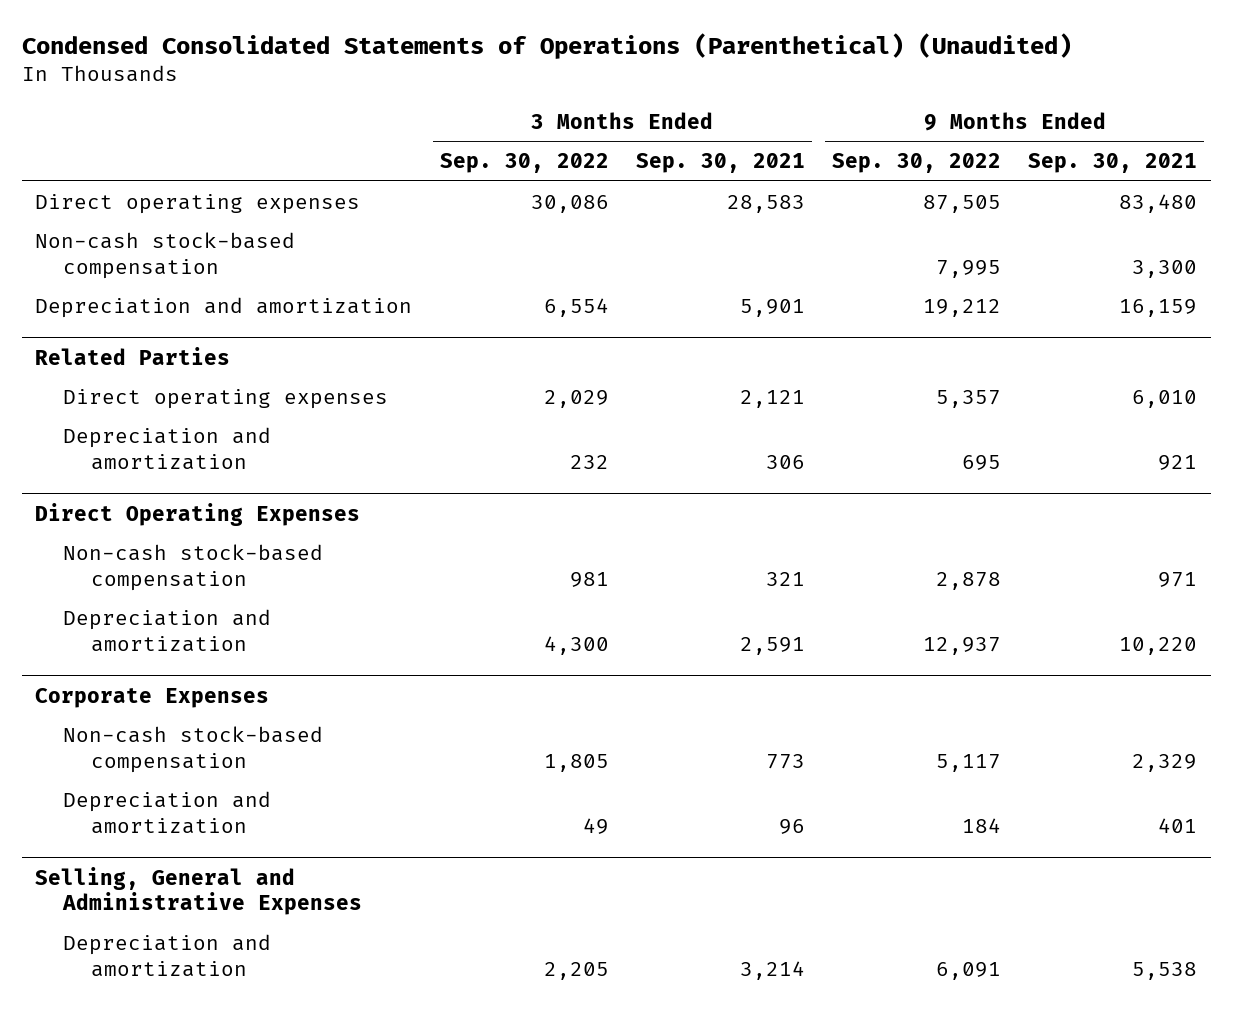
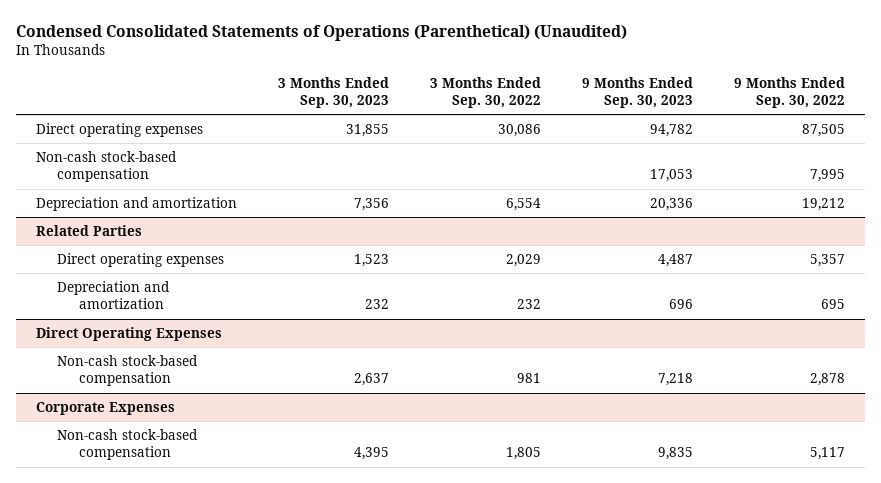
- | 3 Months Ended Sep. 30, 2022 | 3 Months Ended Sep. 30, 2021 | 9 Months Ended Sep. 30, 2022 | 9 Months Ended Sep. 30, 2021
+ | 3 Months Ended Sep. 30, 2023 | 3 Months Ended Sep. 30, 2022 | 9 Months Ended Sep. 30, 2023 | 9 Months Ended Sep. 30, 2022
@ Direct Operating Expenses
- Depreciation and amortization | 4,300 | 2,591 | 12,937 | 10,220
@ Corporate Expenses
- Depreciation and amortization | 49 | 96 | 184 | 401
- Selling, General and Administrative Expenses
- Depreciation and amortization | 2,205 | 3,214 | 6,091 | 5,538

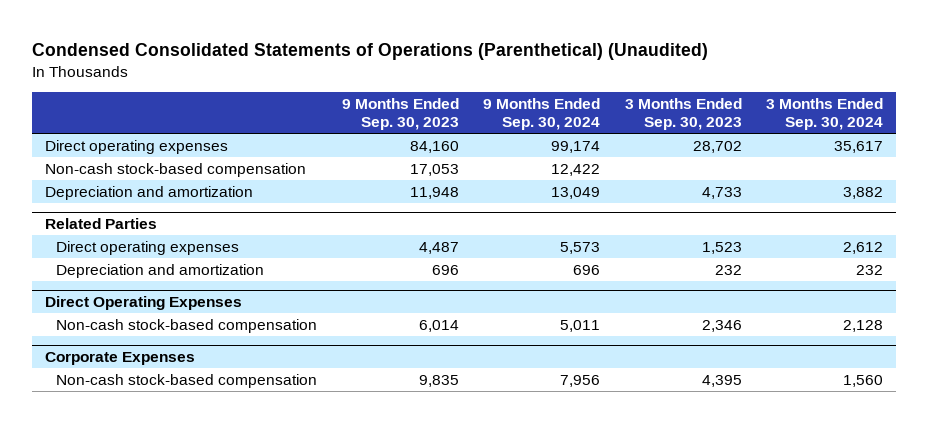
- | 3 Months Ended Sep. 30, 2023 | 3 Months Ended Sep. 30, 2022 | 9 Months Ended Sep. 30, 2023 | 9 Months Ended Sep. 30, 2022
+ | 9 Months Ended Sep. 30, 2023 | 9 Months Ended Sep. 30, 2024 | 3 Months Ended Sep. 30, 2023 | 3 Months Ended Sep. 30, 2024
- Direct operating expenses | 31,855 | 30,086 | 94,782 | 87,505
+ Direct operating expenses | 84,160 | 99,174 | 28,702 | 35,617
- Depreciation and amortization | 7,356 | 6,554 | 20,336 | 19,212
+ Depreciation and amortization | 11,948 | 13,049 | 4,733 | 3,882
@ Direct Operating Expenses
- Non-cash stock-based compensation | 2,637 | 981 | 7,218 | 2,878
+ Non-cash stock-based compensation | 6,014 | 5,011 | 2,346 | 2,128

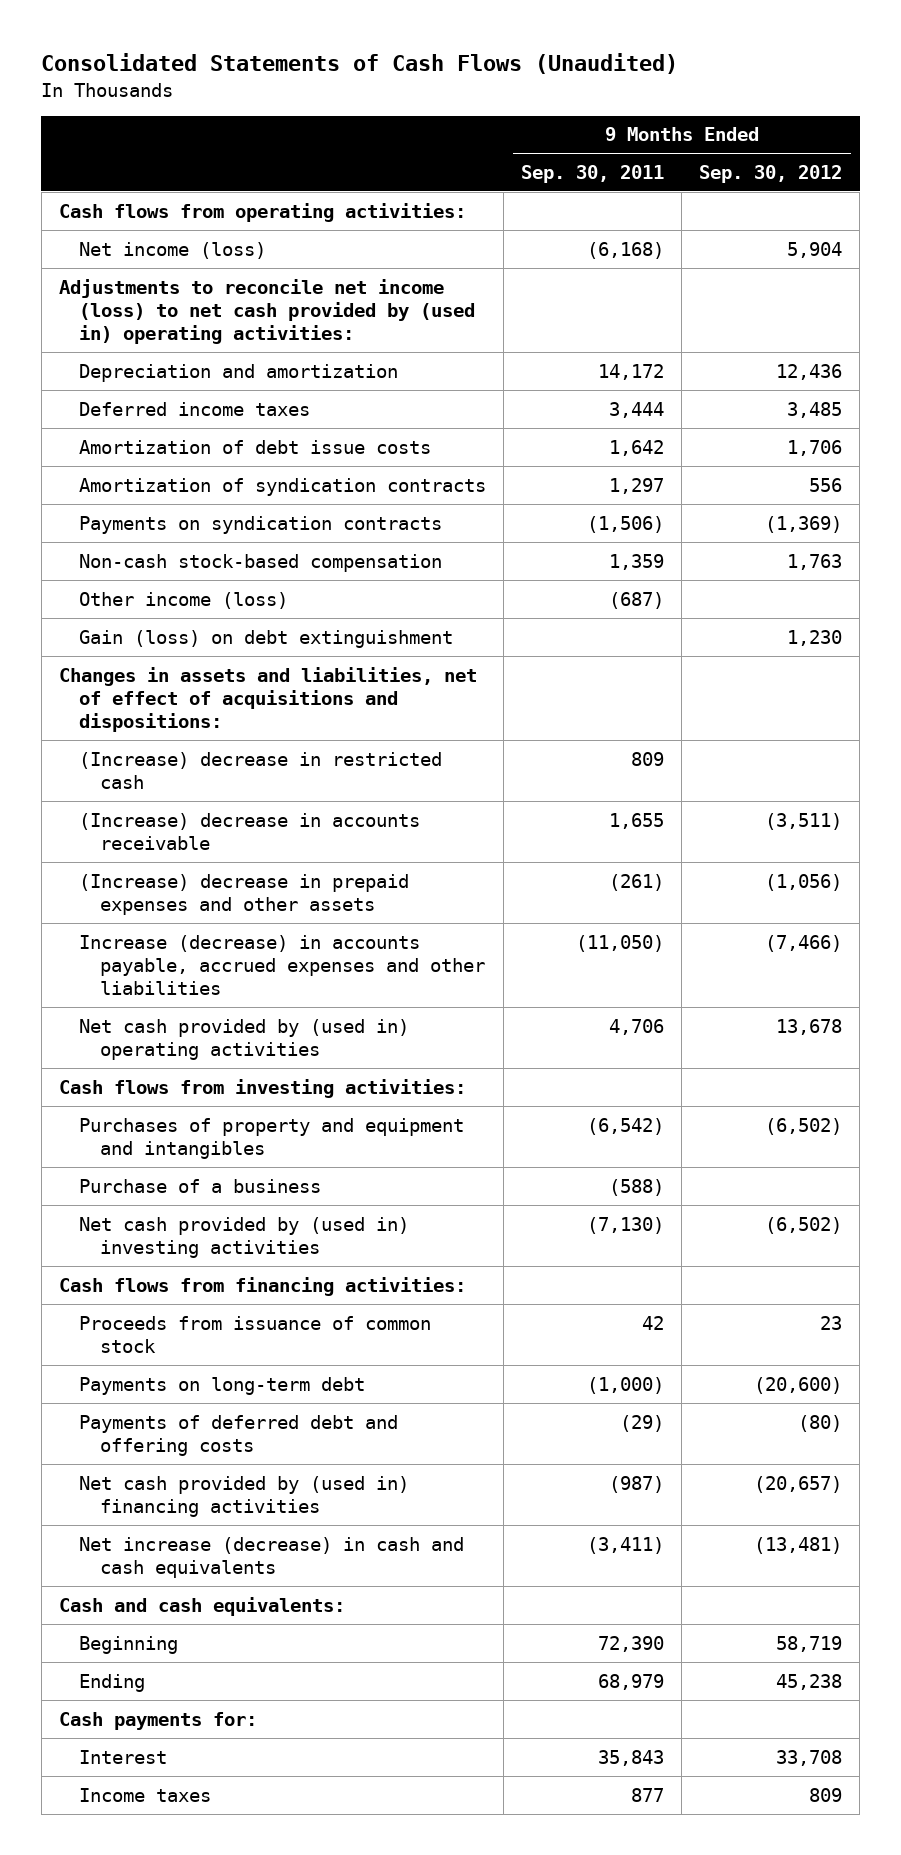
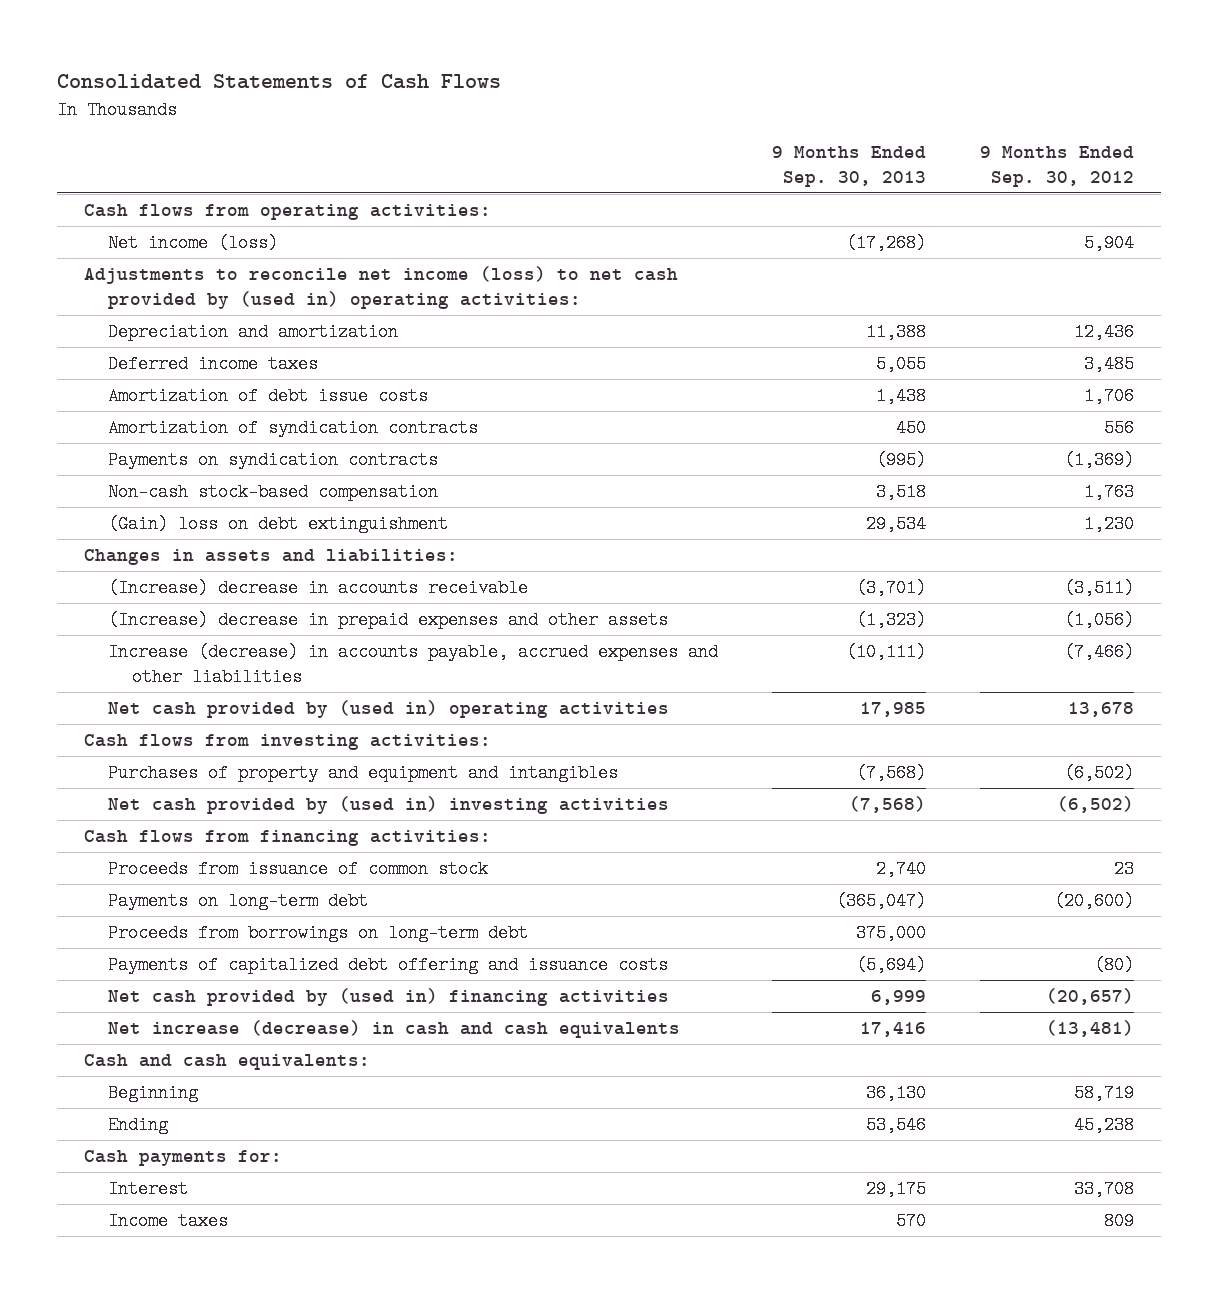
- Consolidated Statements of Cash Flows (Unaudited)
+ Consolidated Statements of Cash Flows
- | 9 Months Ended Sep. 30, 2011 | 9 Months Ended Sep. 30, 2012
+ | 9 Months Ended Sep. 30, 2013 | 9 Months Ended Sep. 30, 2012
- Other income (loss) | (687) |
- Gain (loss) on debt extinguishment | | 1,230
- Changes in assets and liabilities, net of effect of acquisitions and dispositions:
- (Increase) decrease in restricted cash | 809 |
+ (Gain) loss on debt extinguishment | 29,534 | 1,230
+ Changes in assets and liabilities:
- Purchase of a business | (588) |
- Payments of deferred debt and offering costs | (29) | (80)
+ Proceeds from borrowings on long-term debt | 375,000 |
+ Payments of capitalized debt offering and issuance costs | (5,694) | (80)

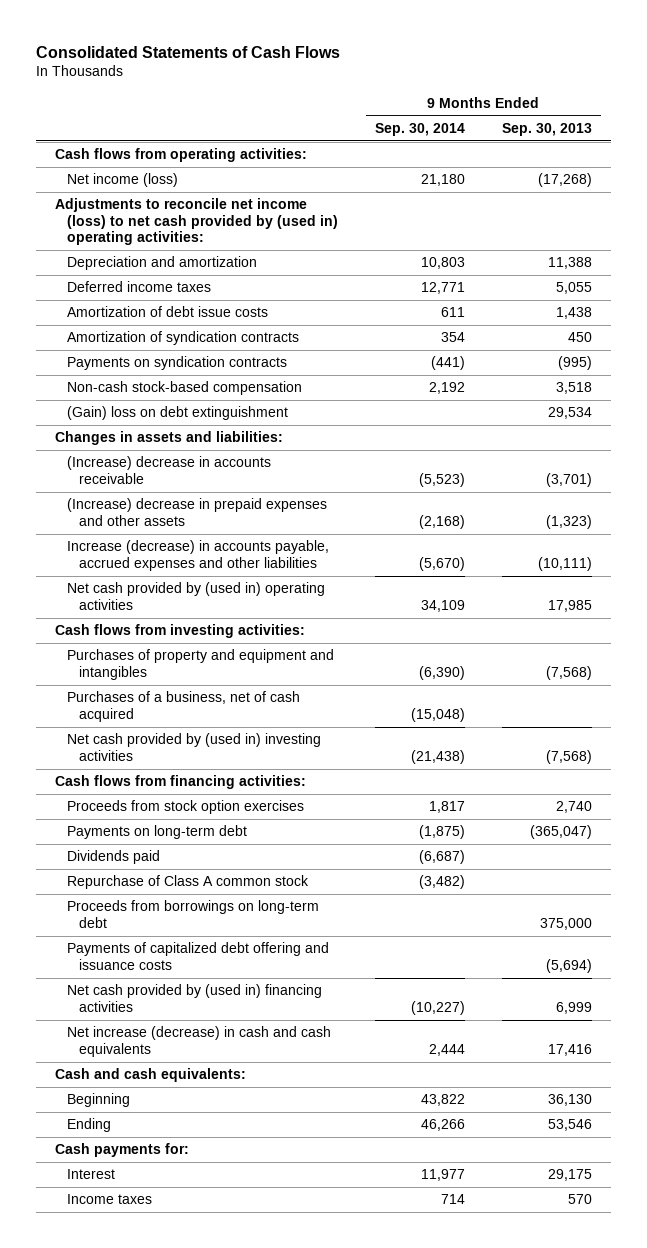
- | 9 Months Ended Sep. 30, 2013 | 9 Months Ended Sep. 30, 2012
+ | 9 Months Ended Sep. 30, 2014 | 9 Months Ended Sep. 30, 2013
+ Purchases of a business, net of cash acquired | (15,048) |
- Proceeds from issuance of common stock | 2,740 | 23
+ Proceeds from stock option exercises | 1,817 | 2,740
+ Dividends paid | (6,687) |
+ Repurchase of Class A common stock | (3,482) |

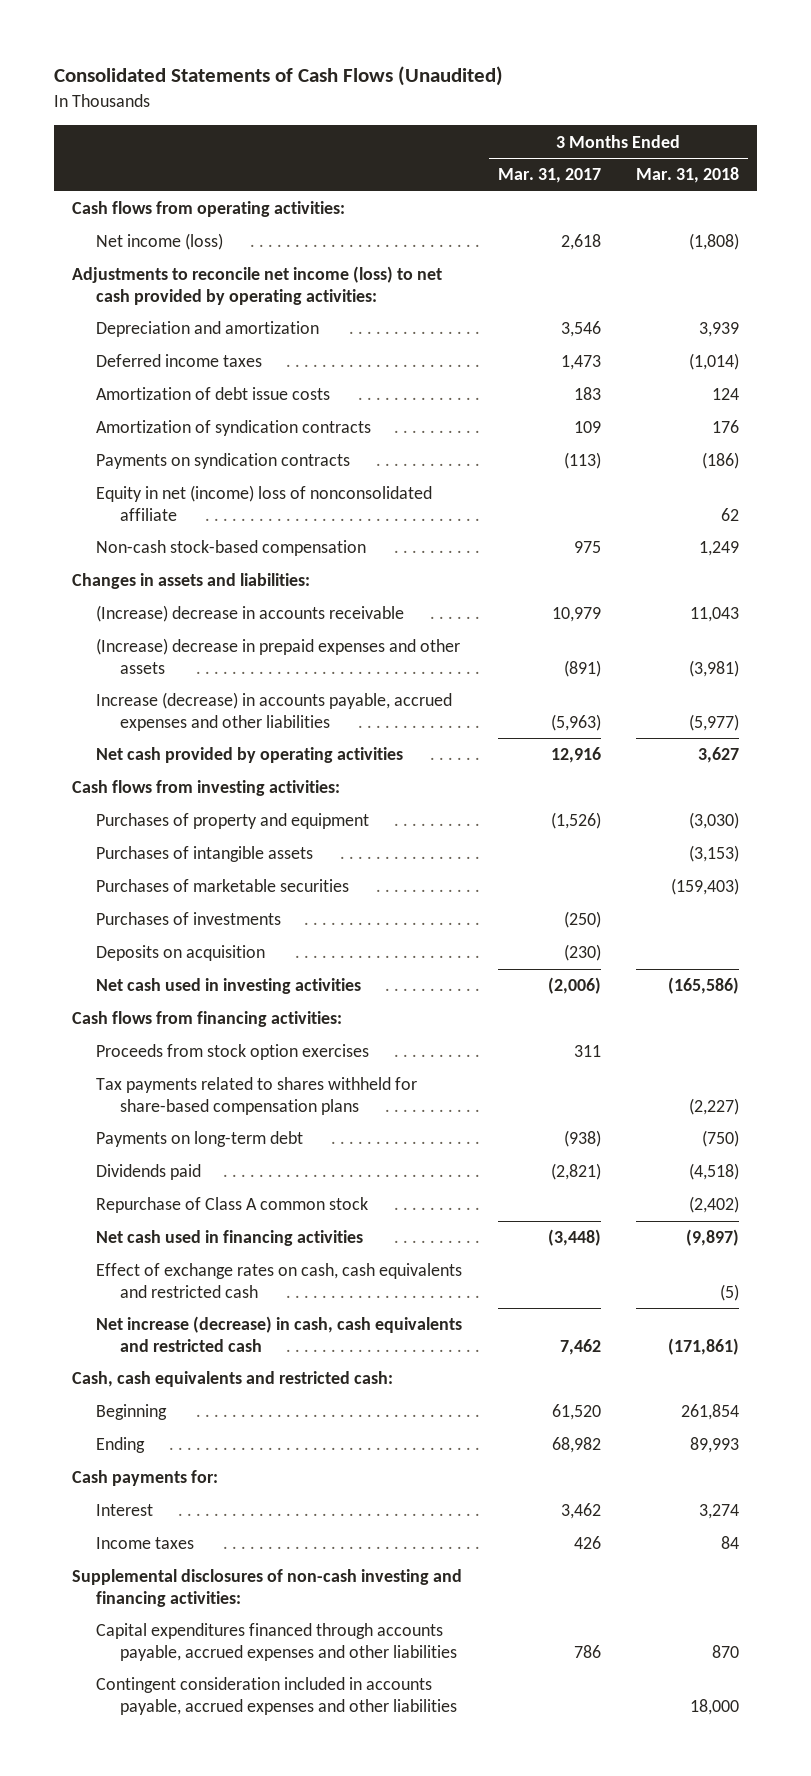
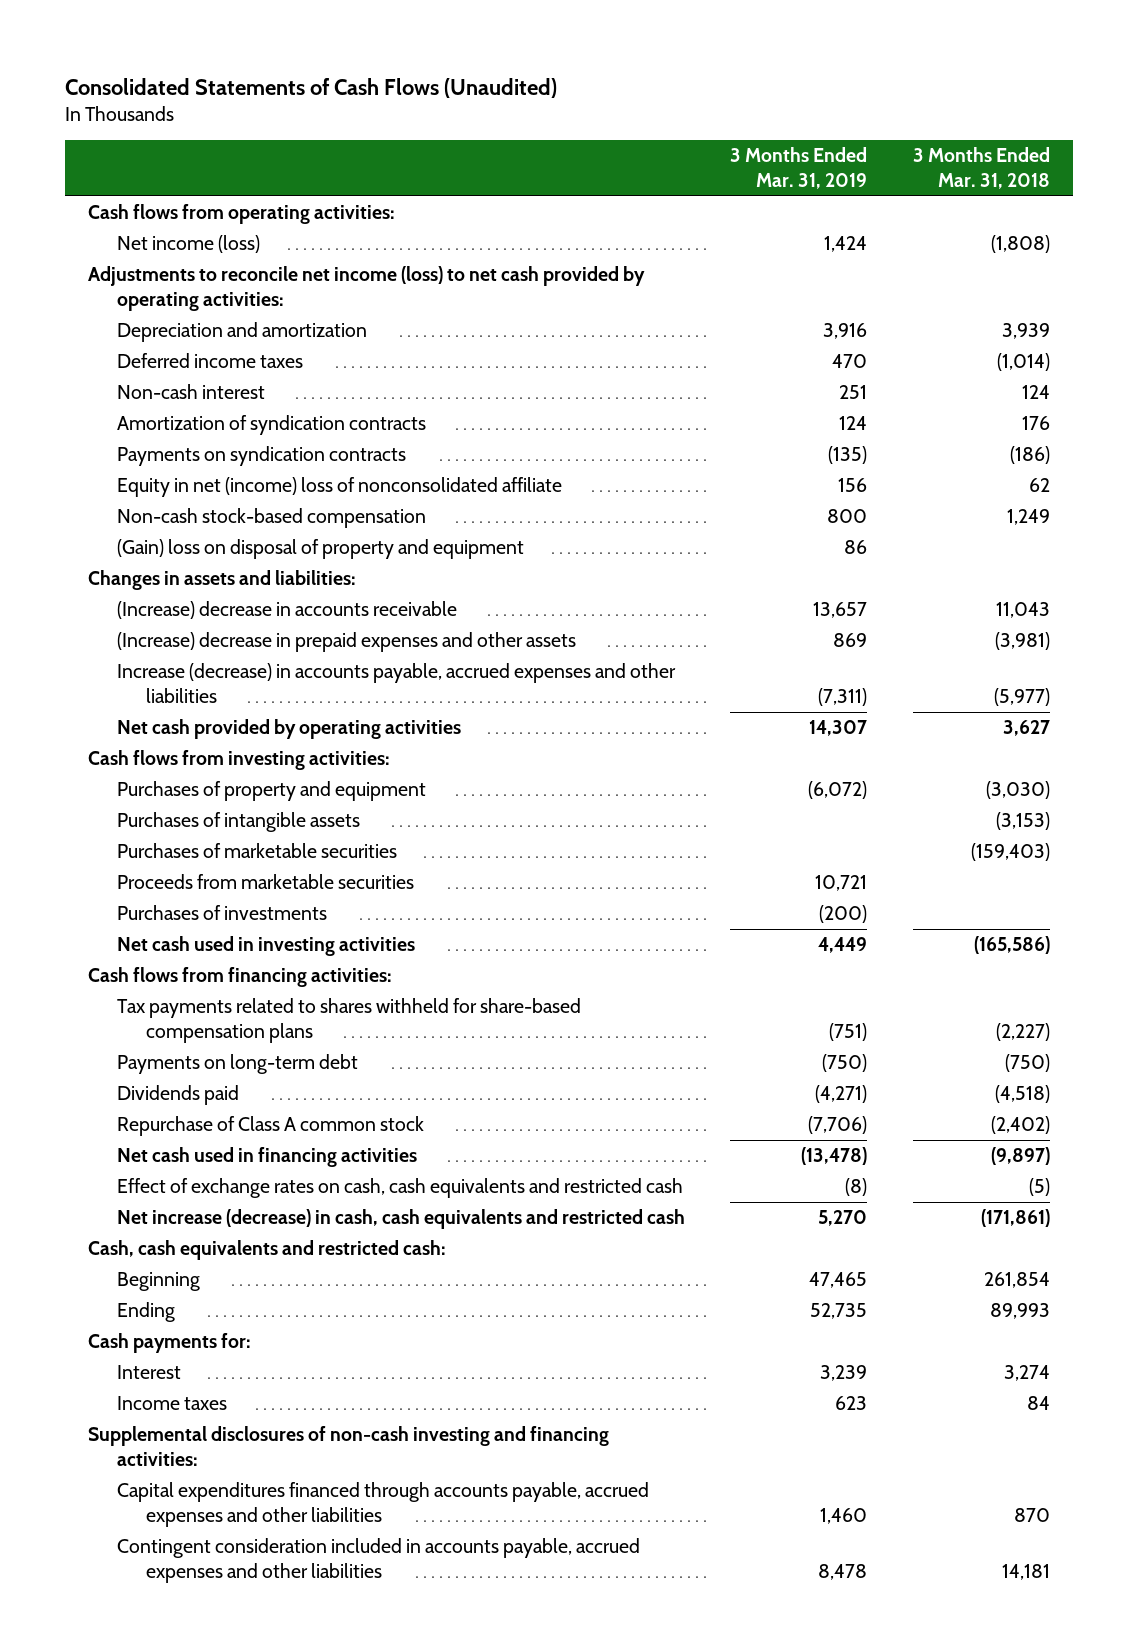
- | 3 Months Ended Mar. 31, 2017 | 3 Months Ended Mar. 31, 2018
+ | 3 Months Ended Mar. 31, 2019 | 3 Months Ended Mar. 31, 2018
- Amortization of debt issue costs | 183 | 124
+ Non-cash interest | 251 | 124
+ (Gain) loss on disposal of property and equipment | 86 |
+ Proceeds from marketable securities | 10,721 |
- Deposits on acquisition | (230) |
- Proceeds from stock option exercises | 311 |
- Contingent consideration included in accounts payable, accrued expenses and other liabilities | | 18,000
+ Contingent consideration included in accounts payable, accrued expenses and other liabilities | 8,478 | 14,181

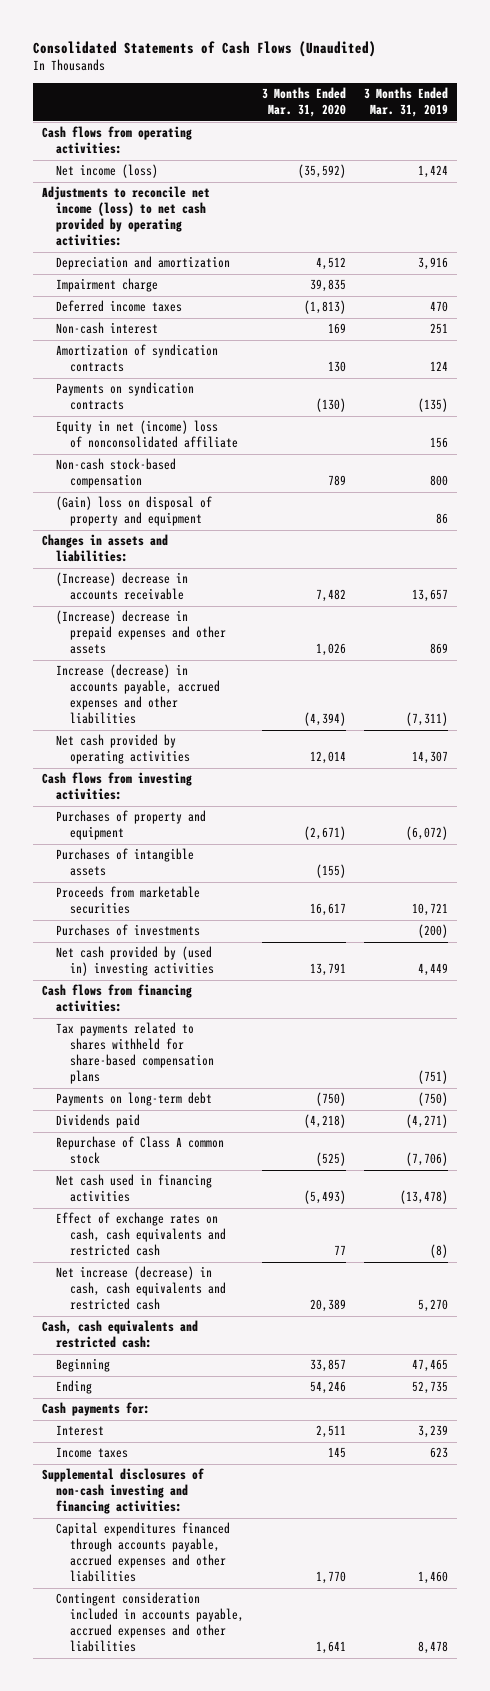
- | 3 Months Ended Mar. 31, 2019 | 3 Months Ended Mar. 31, 2018
+ | 3 Months Ended Mar. 31, 2020 | 3 Months Ended Mar. 31, 2019
+ Impairment charge | 39,835 |
- Purchases of marketable securities | | (159,403)
- Net cash used in investing activities | 4,449 | (165,586)
+ Net cash provided by (used in) investing activities | 13,791 | 4,449

